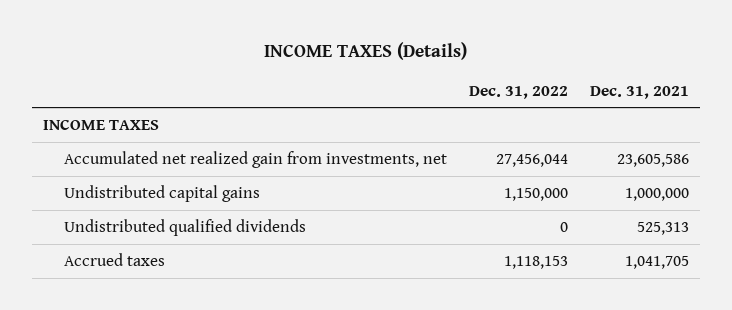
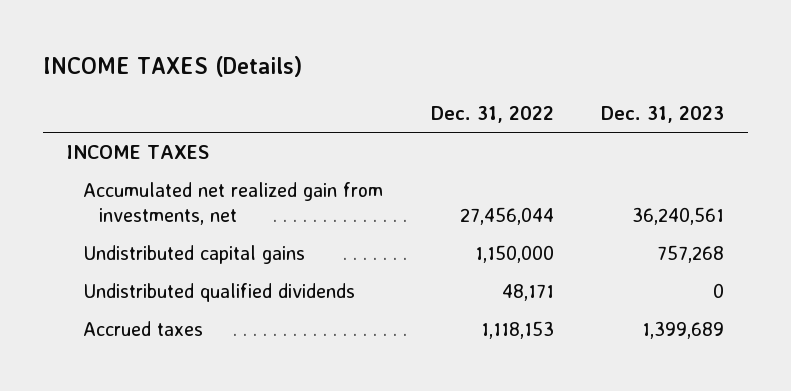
- | Dec. 31, 2022 | Dec. 31, 2021
+ | Dec. 31, 2022 | Dec. 31, 2023
- Undistributed qualified dividends | 0 | 525,313
+ Undistributed qualified dividends | 48,171 | 0

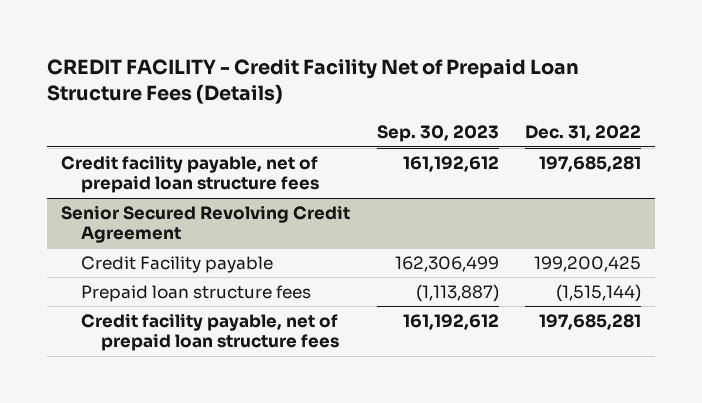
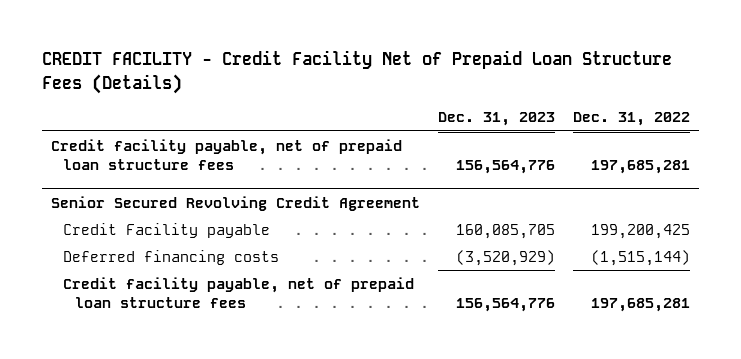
- | Sep. 30, 2023 | Dec. 31, 2022
+ | Dec. 31, 2023 | Dec. 31, 2022
@ Senior Secured Revolving Credit Agreement
- Prepaid loan structure fees | (1,113,887) | (1,515,144)
+ Deferred financing costs | (3,520,929) | (1,515,144)

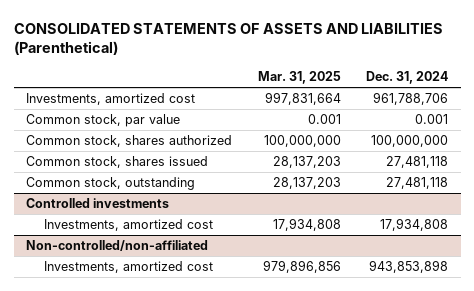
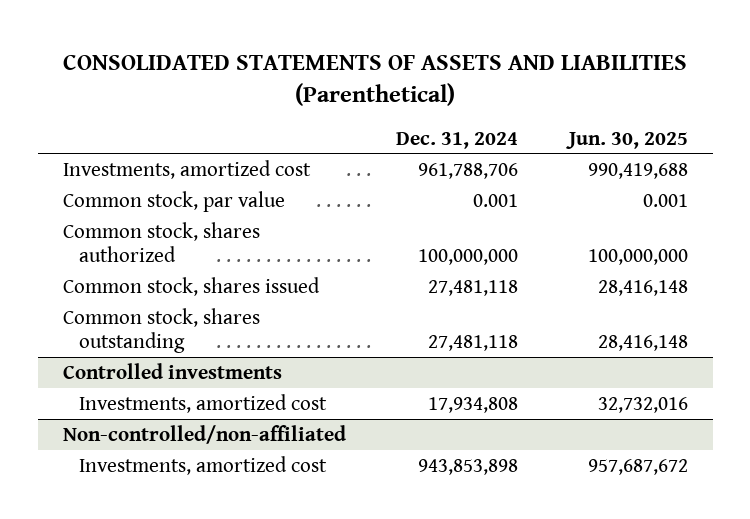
- | Mar. 31, 2025 | Dec. 31, 2024
+ | Dec. 31, 2024 | Jun. 30, 2025
- Common stock, outstanding | 28,137,203 | 27,481,118
+ Common stock, shares outstanding | 27,481,118 | 28,416,148

